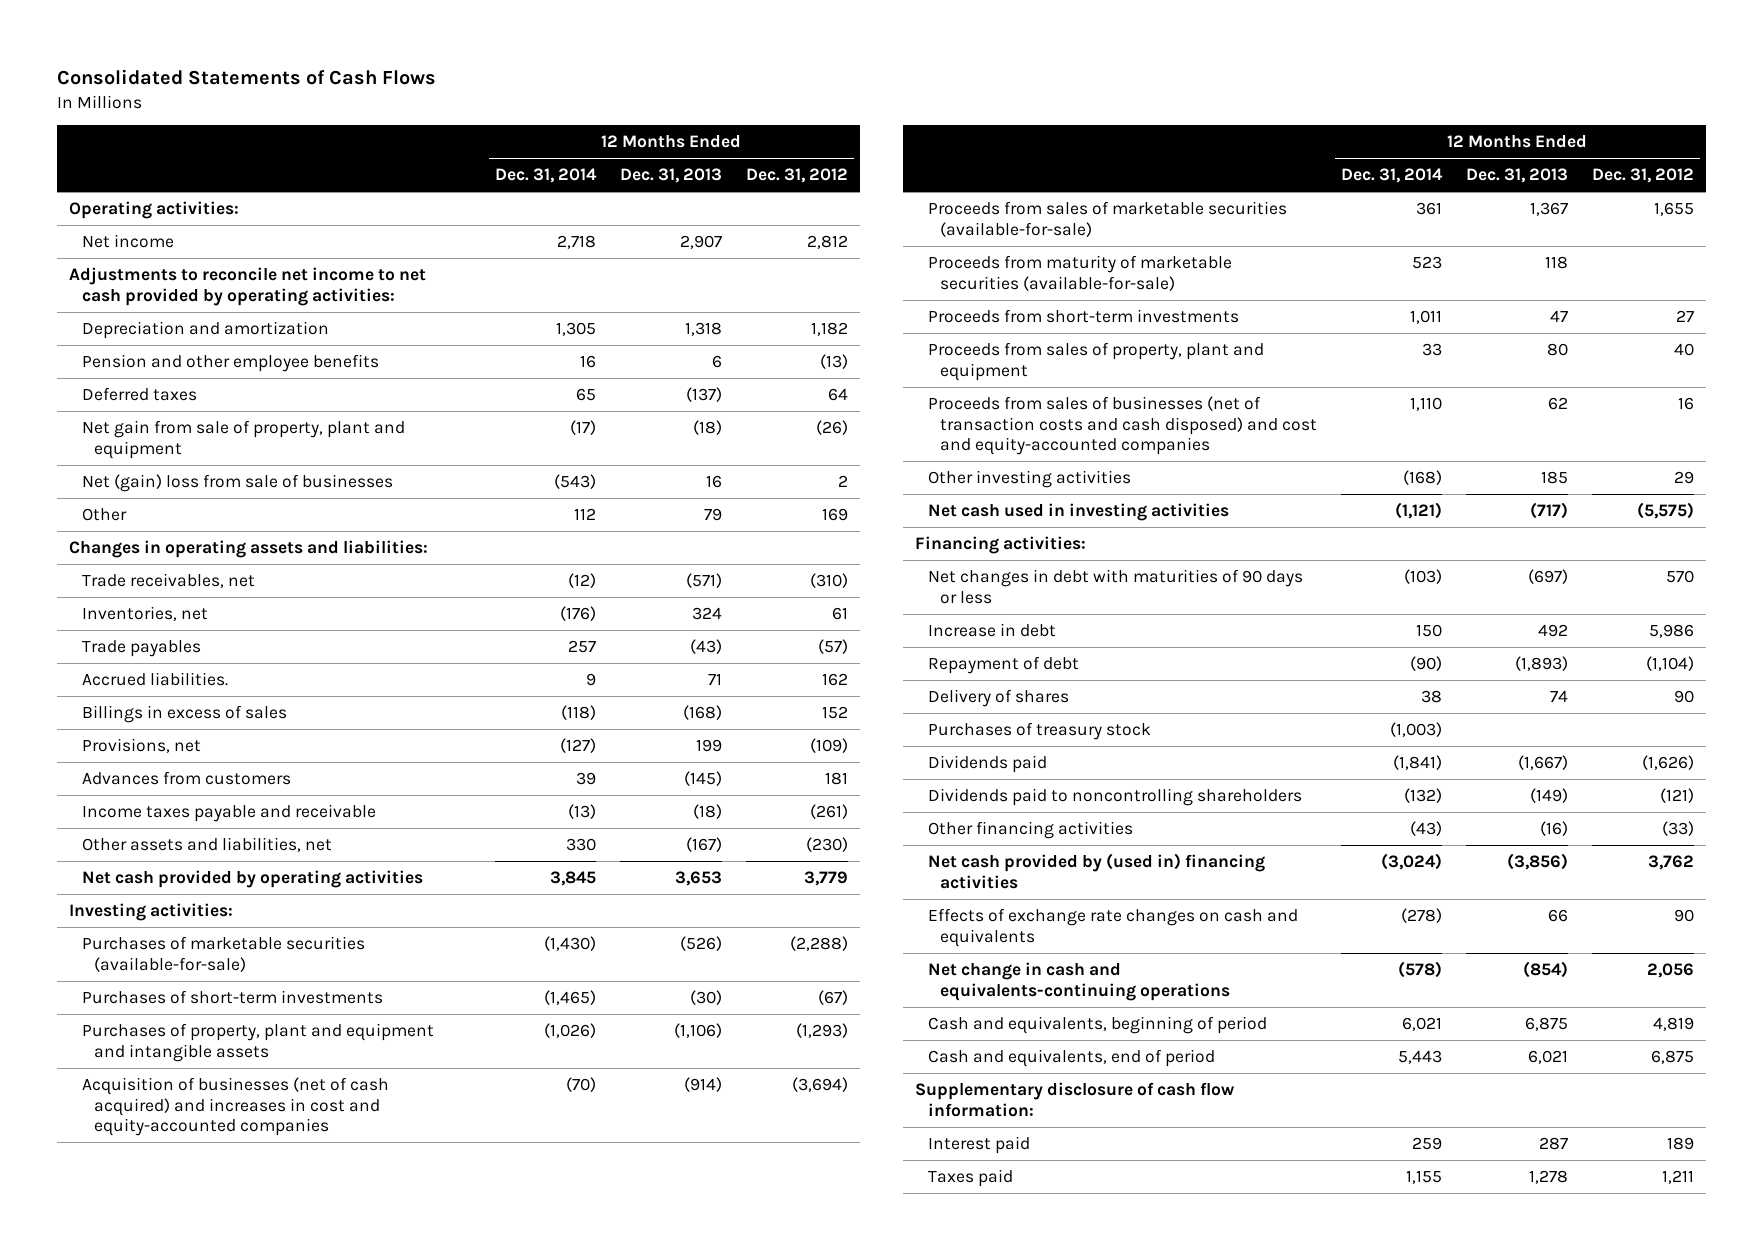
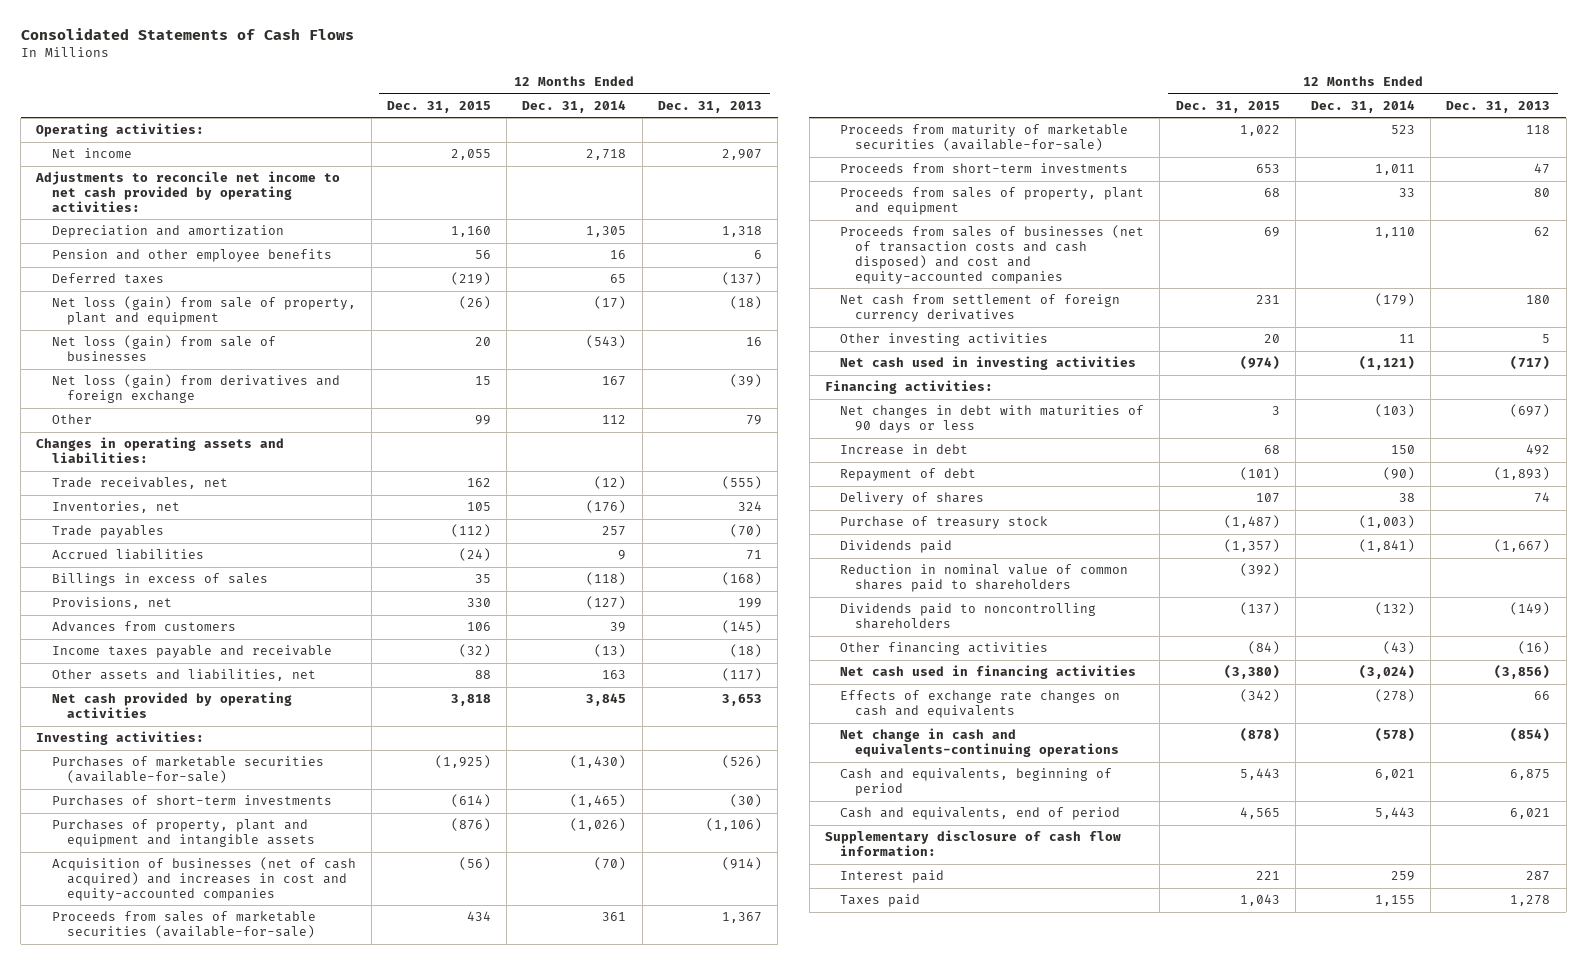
- | 12 Months Ended Dec. 31, 2014 | 12 Months Ended Dec. 31, 2013 | 12 Months Ended Dec. 31, 2012
+ | 12 Months Ended Dec. 31, 2015 | 12 Months Ended Dec. 31, 2014 | 12 Months Ended Dec. 31, 2013
- Net gain from sale of property, plant and equipment | (17) | (18) | (26)
- Net (gain) loss from sale of businesses | (543) | 16 | 2
+ Net loss (gain) from sale of property, plant and equipment | (26) | (17) | (18)
+ Net loss (gain) from sale of businesses | 20 | (543) | 16
+ Net loss (gain) from derivatives and foreign exchange | 15 | 167 | (39)
- Trade receivables, net | (12) | (571) | (310)
+ Trade receivables, net | 162 | (12) | (555)
- Trade payables | 257 | (43) | (57)
- Accrued liabilities. | 9 | 71 | 162
+ Trade payables | (112) | 257 | (70)
+ Accrued liabilities | (24) | 9 | 71
- Other assets and liabilities, net | 330 | (167) | (230)
+ Other assets and liabilities, net | 88 | 163 | (117)
- Other investing activities | (168) | 185 | 29
+ Net cash from settlement of foreign currency derivatives | 231 | (179) | 180
+ Other investing activities | 20 | 11 | 5
- Purchases of treasury stock | (1,003) | |
+ Purchase of treasury stock | (1,487) | (1,003) |
+ Reduction in nominal value of common shares paid to shareholders | (392) | |
- Net cash provided by (used in) financing activities | (3,024) | (3,856) | 3,762
+ Net cash used in financing activities | (3,380) | (3,024) | (3,856)

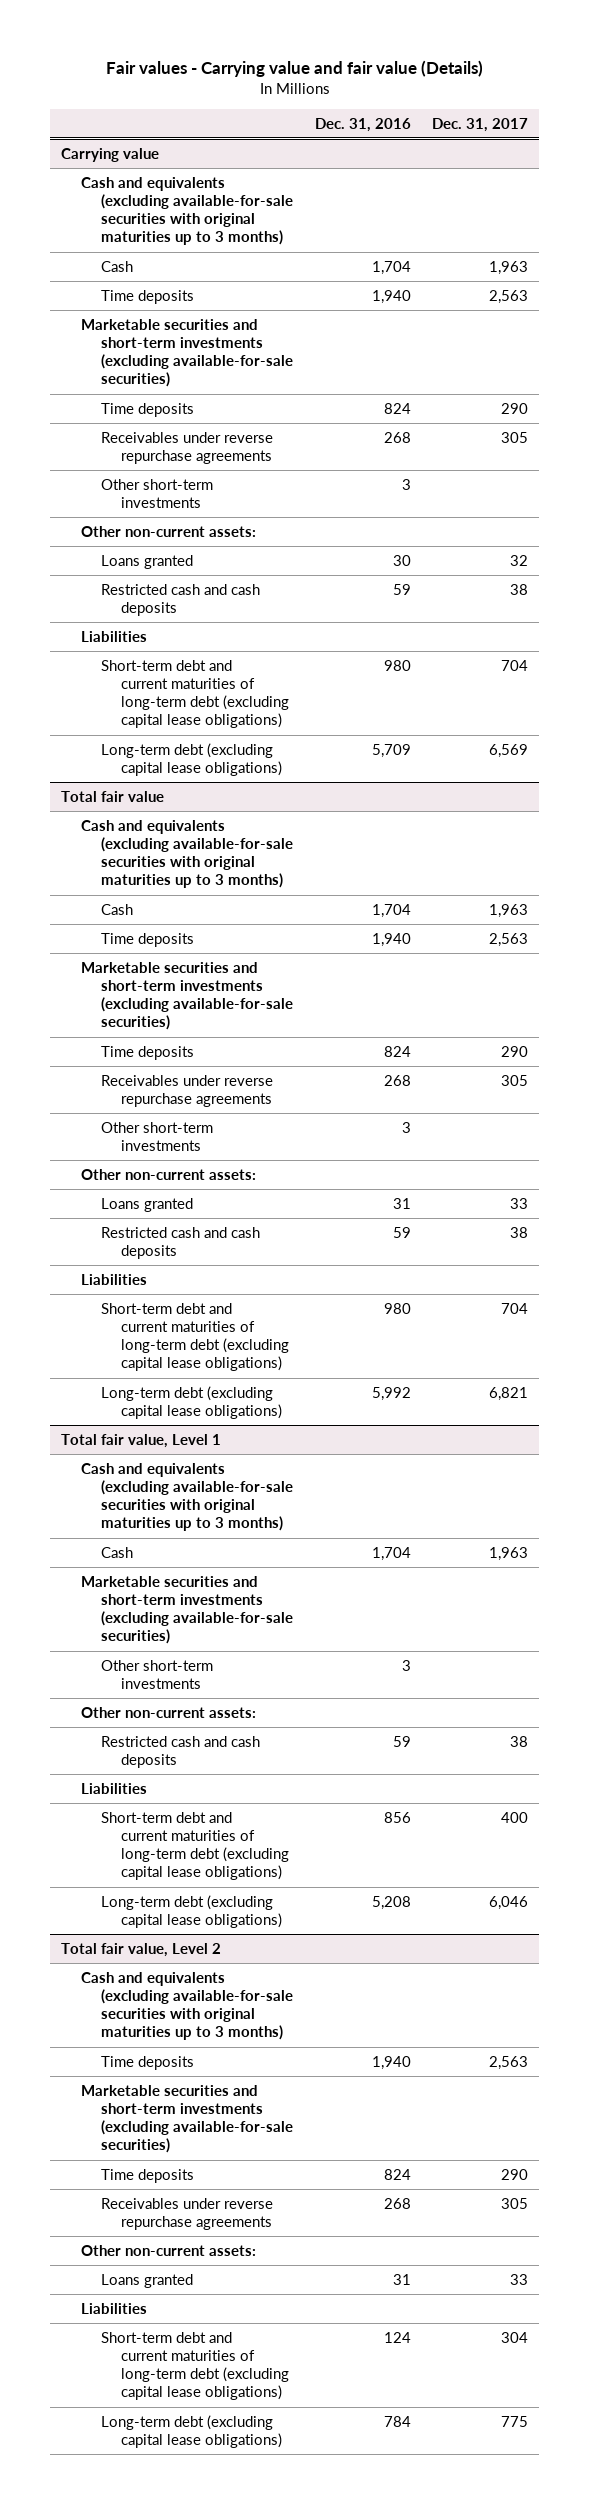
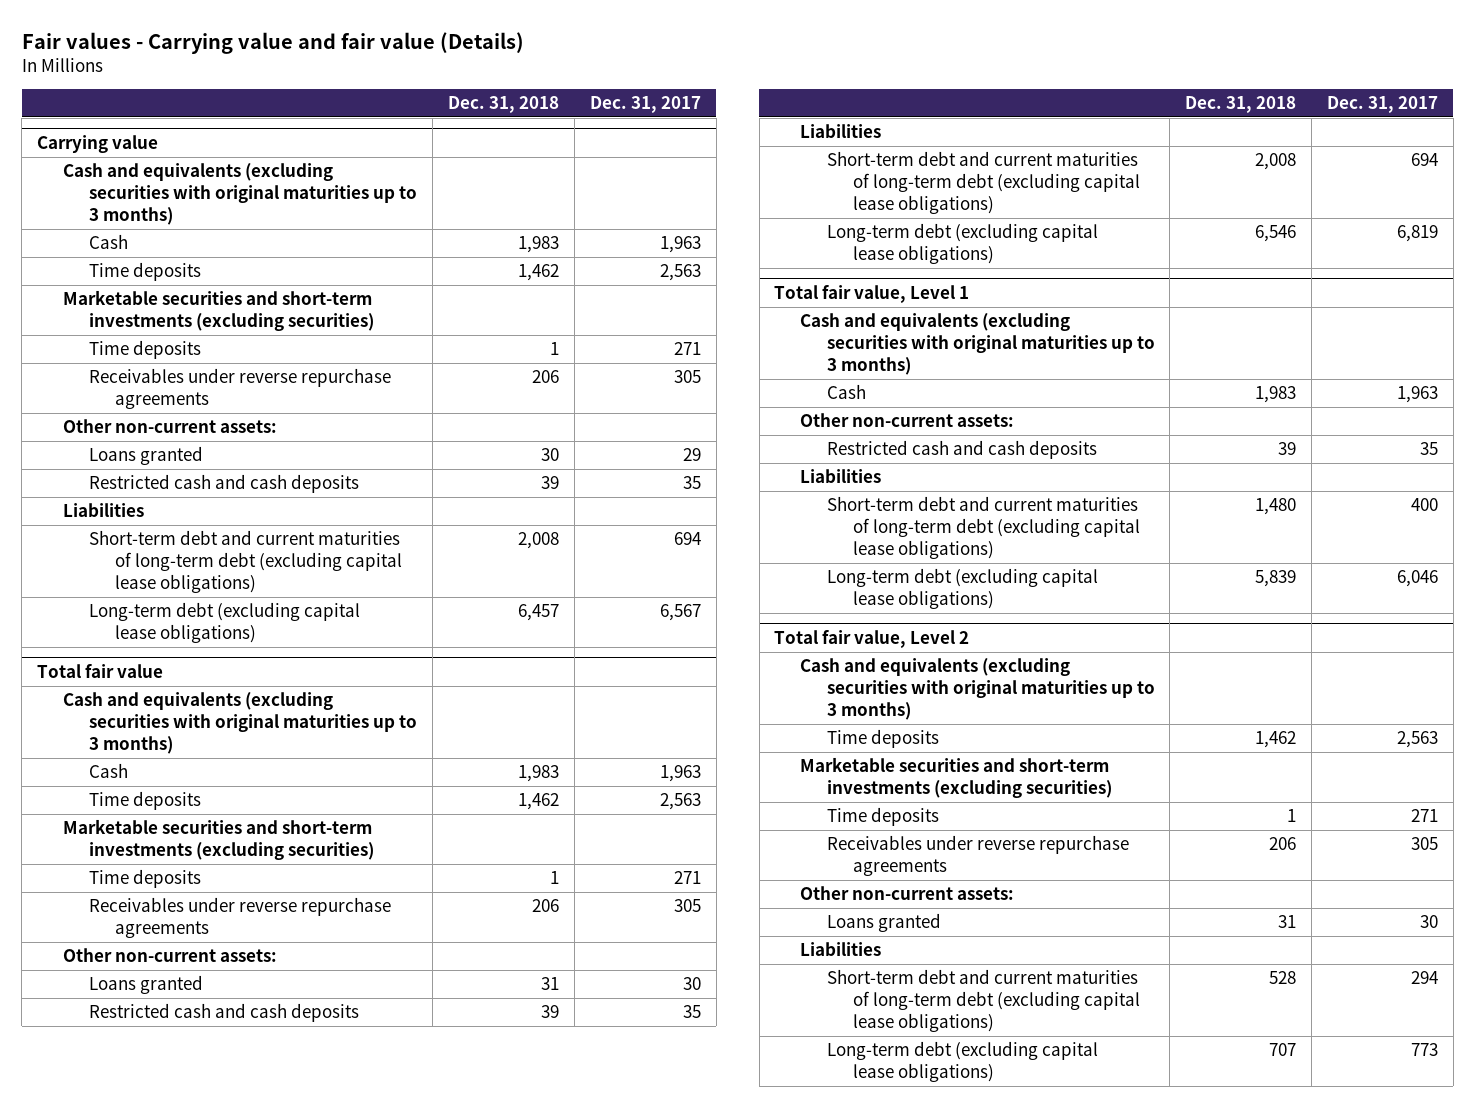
- | Dec. 31, 2016 | Dec. 31, 2017
+ | Dec. 31, 2018 | Dec. 31, 2017
@ Carrying value
- Cash and equivalents (excluding available-for-sale securities with original maturities up to 3 months)
+ Cash and equivalents (excluding securities with original maturities up to 3 months)
- Marketable securities and short-term investments (excluding available-for-sale securities)
- Time deposits | 824 | 290
+ Marketable securities and short-term investments (excluding securities)
+ Time deposits | 1 | 271
- Other short-term investments | 3 |
- Loans granted | 30 | 32
- Restricted cash and cash deposits | 59 | 38
+ Loans granted | 30 | 29
+ Restricted cash and cash deposits | 39 | 35
- Short-term debt and current maturities of long-term debt (excluding capital lease obligations) | 980 | 704
- Long-term debt (excluding capital lease obligations) | 5,709 | 6,569
+ Short-term debt and current maturities of long-term debt (excluding capital lease obligations) | 2,008 | 694
+ Long-term debt (excluding capital lease obligations) | 6,457 | 6,567
@ Total fair value
- Cash and equivalents (excluding available-for-sale securities with original maturities up to 3 months)
+ Cash and equivalents (excluding securities with original maturities up to 3 months)
- Marketable securities and short-term investments (excluding available-for-sale securities)
- Time deposits | 824 | 290
+ Marketable securities and short-term investments (excluding securities)
+ Time deposits | 1 | 271
- Other short-term investments | 3 |
- Loans granted | 31 | 33
- Restricted cash and cash deposits | 59 | 38
+ Loans granted | 31 | 30
+ Restricted cash and cash deposits | 39 | 35
- Short-term debt and current maturities of long-term debt (excluding capital lease obligations) | 980 | 704
- Long-term debt (excluding capital lease obligations) | 5,992 | 6,821
+ Short-term debt and current maturities of long-term debt (excluding capital lease obligations) | 2,008 | 694
+ Long-term debt (excluding capital lease obligations) | 6,546 | 6,819
@ Total fair value, Level 1
- Cash and equivalents (excluding available-for-sale securities with original maturities up to 3 months)
+ Cash and equivalents (excluding securities with original maturities up to 3 months)
- Marketable securities and short-term investments (excluding available-for-sale securities)
- Other short-term investments | 3 |
- Restricted cash and cash deposits | 59 | 38
+ Restricted cash and cash deposits | 39 | 35
@ Total fair value, Level 2
- Cash and equivalents (excluding available-for-sale securities with original maturities up to 3 months)
+ Cash and equivalents (excluding securities with original maturities up to 3 months)
- Marketable securities and short-term investments (excluding available-for-sale securities)
- Time deposits | 824 | 290
+ Marketable securities and short-term investments (excluding securities)
+ Time deposits | 1 | 271
- Loans granted | 31 | 33
+ Loans granted | 31 | 30
- Short-term debt and current maturities of long-term debt (excluding capital lease obligations) | 124 | 304
- Long-term debt (excluding capital lease obligations) | 784 | 775
+ Short-term debt and current maturities of long-term debt (excluding capital lease obligations) | 528 | 294
+ Long-term debt (excluding capital lease obligations) | 707 | 773

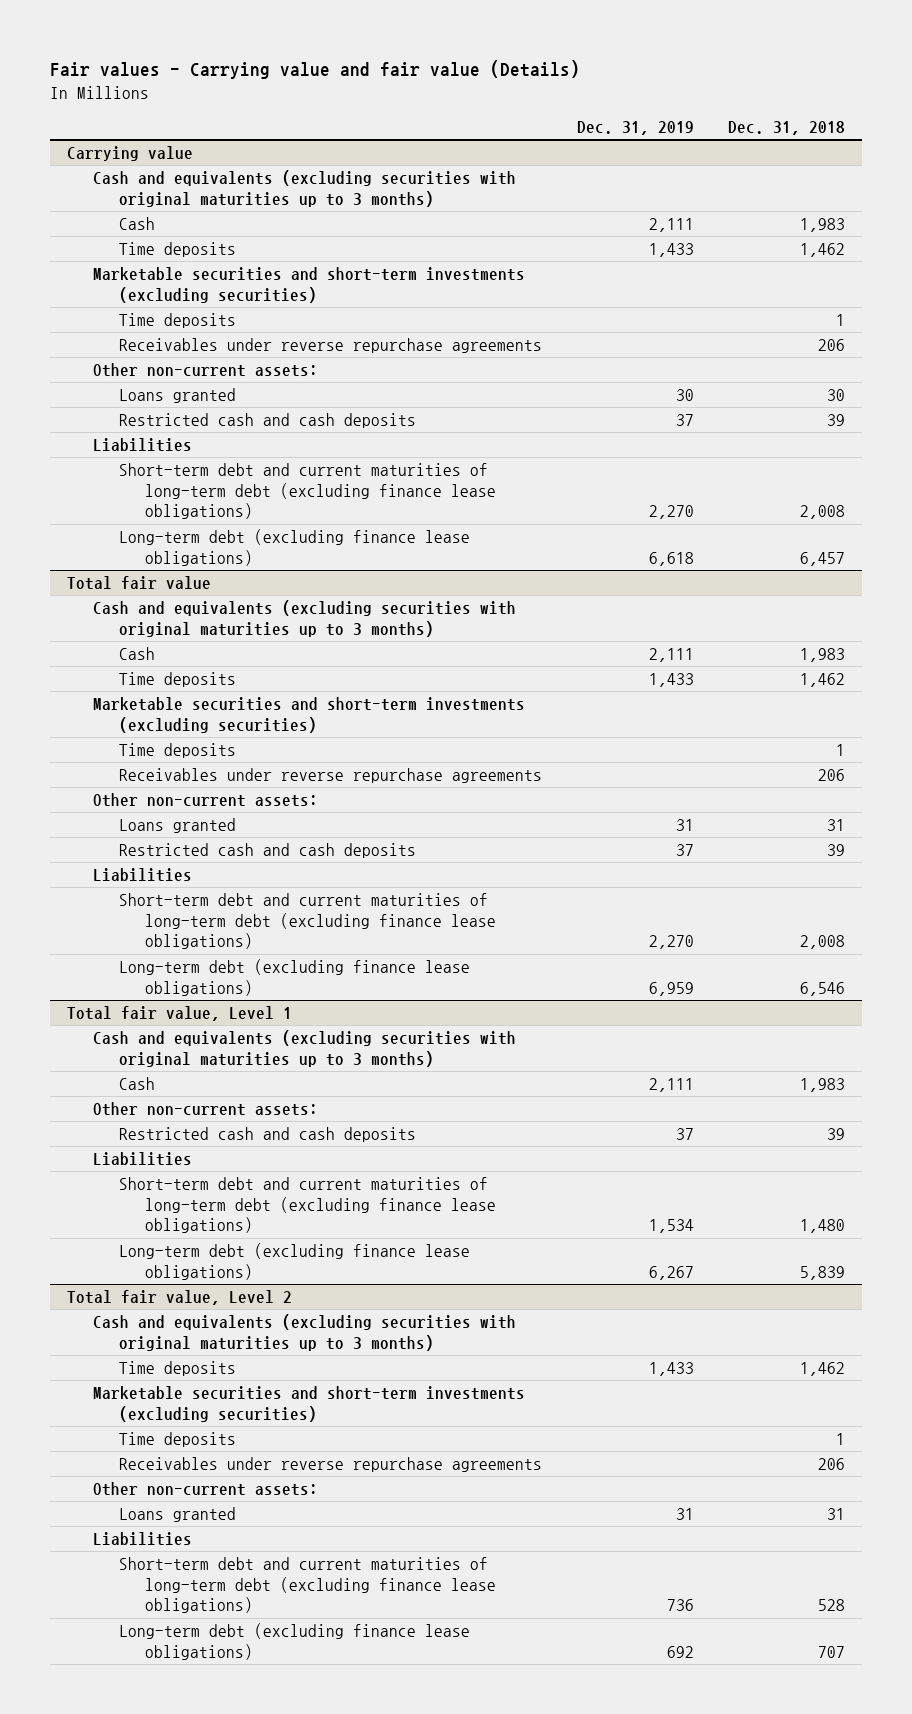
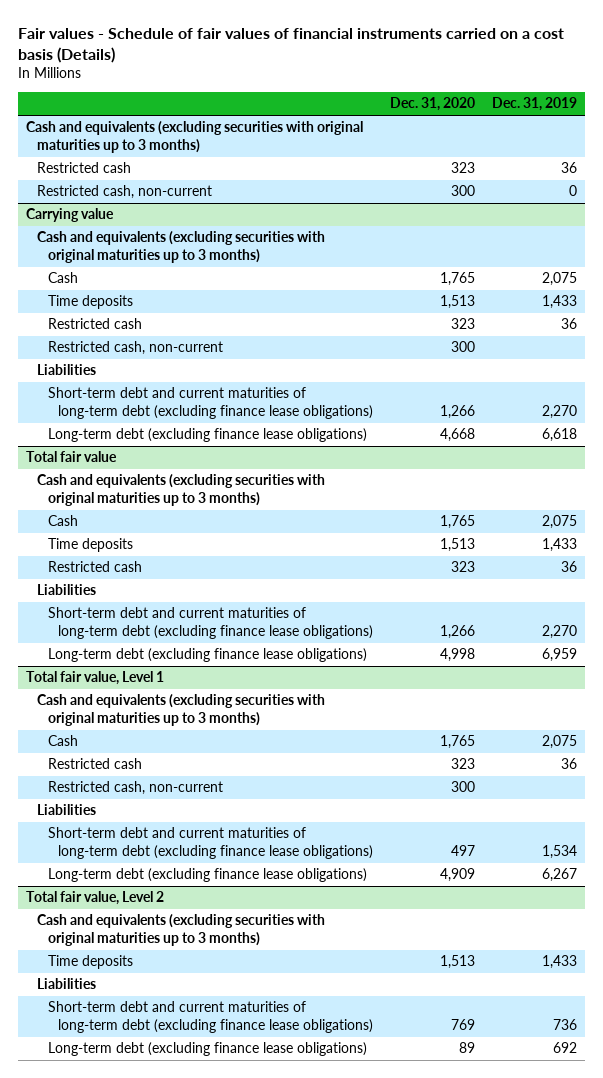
- Fair values - Carrying value and fair value (Details)
+ Fair values - Schedule of fair values of financial instruments carried on a cost basis (Details)
- | Dec. 31, 2019 | Dec. 31, 2018
+ | Dec. 31, 2020 | Dec. 31, 2019
+ Cash and equivalents (excluding securities with original maturities up to 3 months)
+ Restricted cash | 323 | 36
+ Restricted cash, non-current | 300 | 0
@ Carrying value
- Cash | 2,111 | 1,983
+ Cash | 1,765 | 2,075
- Marketable securities and short-term investments (excluding securities)
- Time deposits | | 1
- Receivables under reverse repurchase agreements | | 206
- Other non-current assets:
- Loans granted | 30 | 30
- Restricted cash and cash deposits | 37 | 39
+ Restricted cash | 323 | 36
+ Restricted cash, non-current | 300 |
@ Total fair value
- Cash | 2,111 | 1,983
+ Cash | 1,765 | 2,075
- Marketable securities and short-term investments (excluding securities)
- Time deposits | | 1
- Receivables under reverse repurchase agreements | | 206
- Other non-current assets:
- Loans granted | 31 | 31
- Restricted cash and cash deposits | 37 | 39
+ Restricted cash | 323 | 36
@ Total fair value, Level 1
- Cash | 2,111 | 1,983
- Other non-current assets:
- Restricted cash and cash deposits | 37 | 39
+ Cash | 1,765 | 2,075
+ Restricted cash | 323 | 36
+ Restricted cash, non-current | 300 |
@ Total fair value, Level 2
- Marketable securities and short-term investments (excluding securities)
- Time deposits | | 1
- Receivables under reverse repurchase agreements | | 206
- Other non-current assets:
- Loans granted | 31 | 31

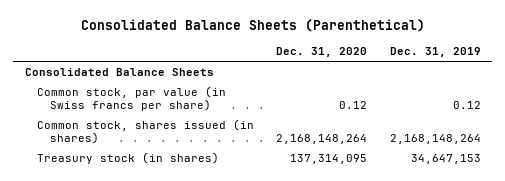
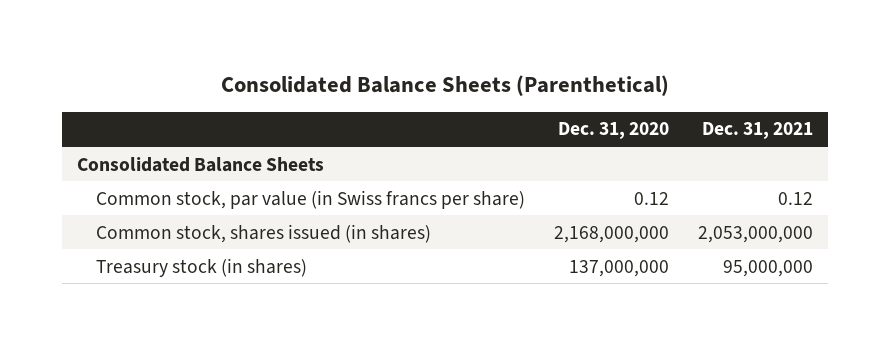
- | Dec. 31, 2020 | Dec. 31, 2019
+ | Dec. 31, 2020 | Dec. 31, 2021
- Common stock, shares issued (in shares) | 2,168,148,264 | 2,168,148,264
- Treasury stock (in shares) | 137,314,095 | 34,647,153
+ Common stock, shares issued (in shares) | 2,168,000,000 | 2,053,000,000
+ Treasury stock (in shares) | 137,000,000 | 95,000,000

